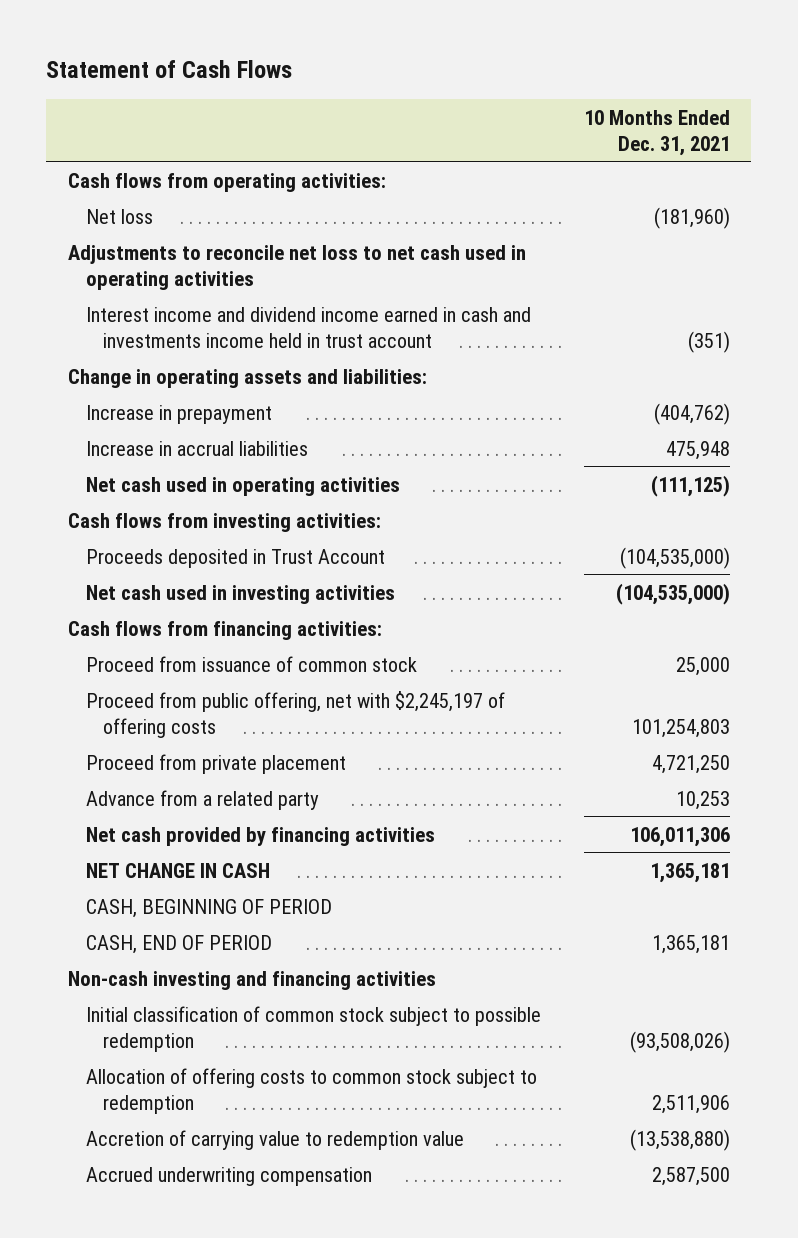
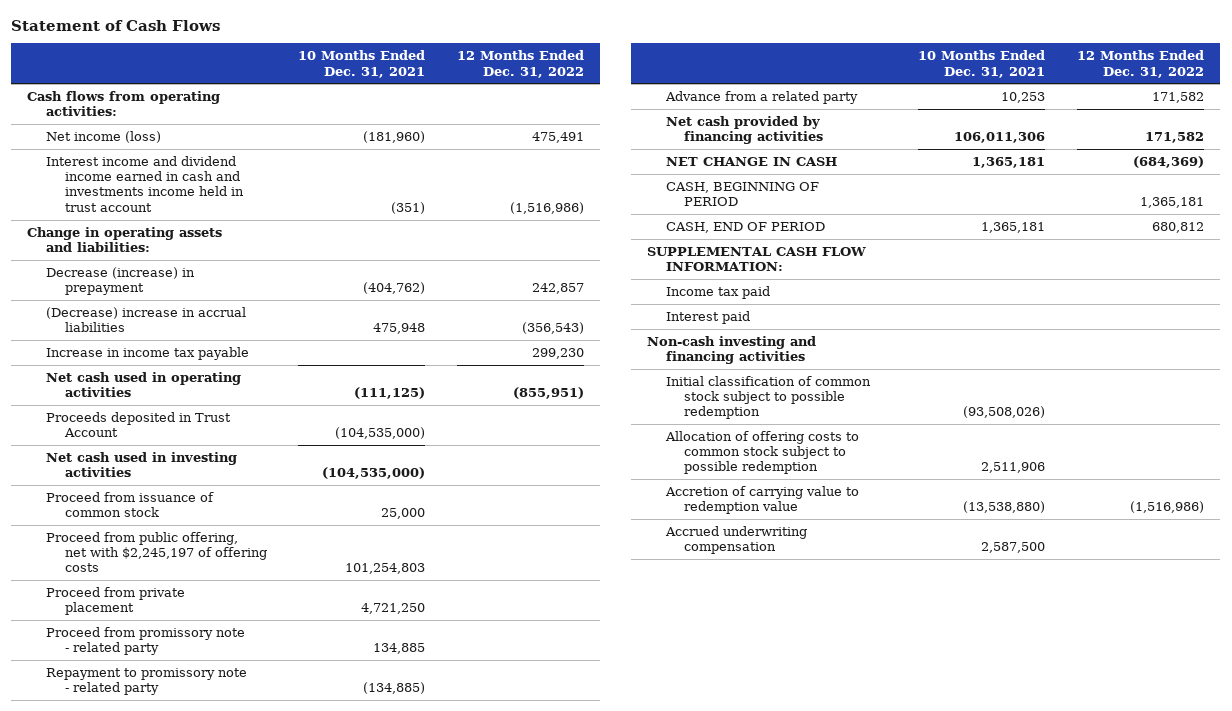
- | 10 Months Ended Dec. 31, 2021
+ | 10 Months Ended Dec. 31, 2021 | 12 Months Ended Dec. 31, 2022
- Net loss | (181,960)
- Adjustments to reconcile net loss to net cash used in operating activities
+ Net income (loss) | (181,960) | 475,491
- Increase in prepayment | (404,762)
- Increase in accrual liabilities | 475,948
+ Decrease (increase) in prepayment | (404,762) | 242,857
+ (Decrease) increase in accrual liabilities | 475,948 | (356,543)
+ Increase in income tax payable | | 299,230
- Cash flows from investing activities:
- Cash flows from financing activities:
+ Proceed from promissory note - related party | 134,885 |
+ Repayment to promissory note - related party | (134,885) |
+ SUPPLEMENTAL CASH FLOW INFORMATION:
+ Income tax paid
+ Interest paid
- Allocation of offering costs to common stock subject to redemption | 2,511,906
+ Allocation of offering costs to common stock subject to possible redemption | 2,511,906 |

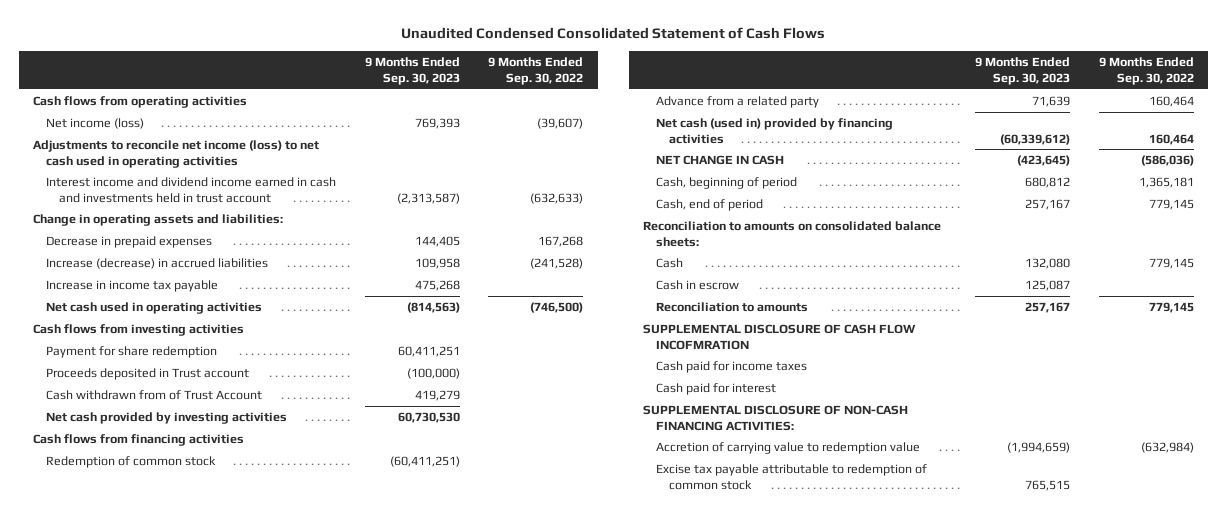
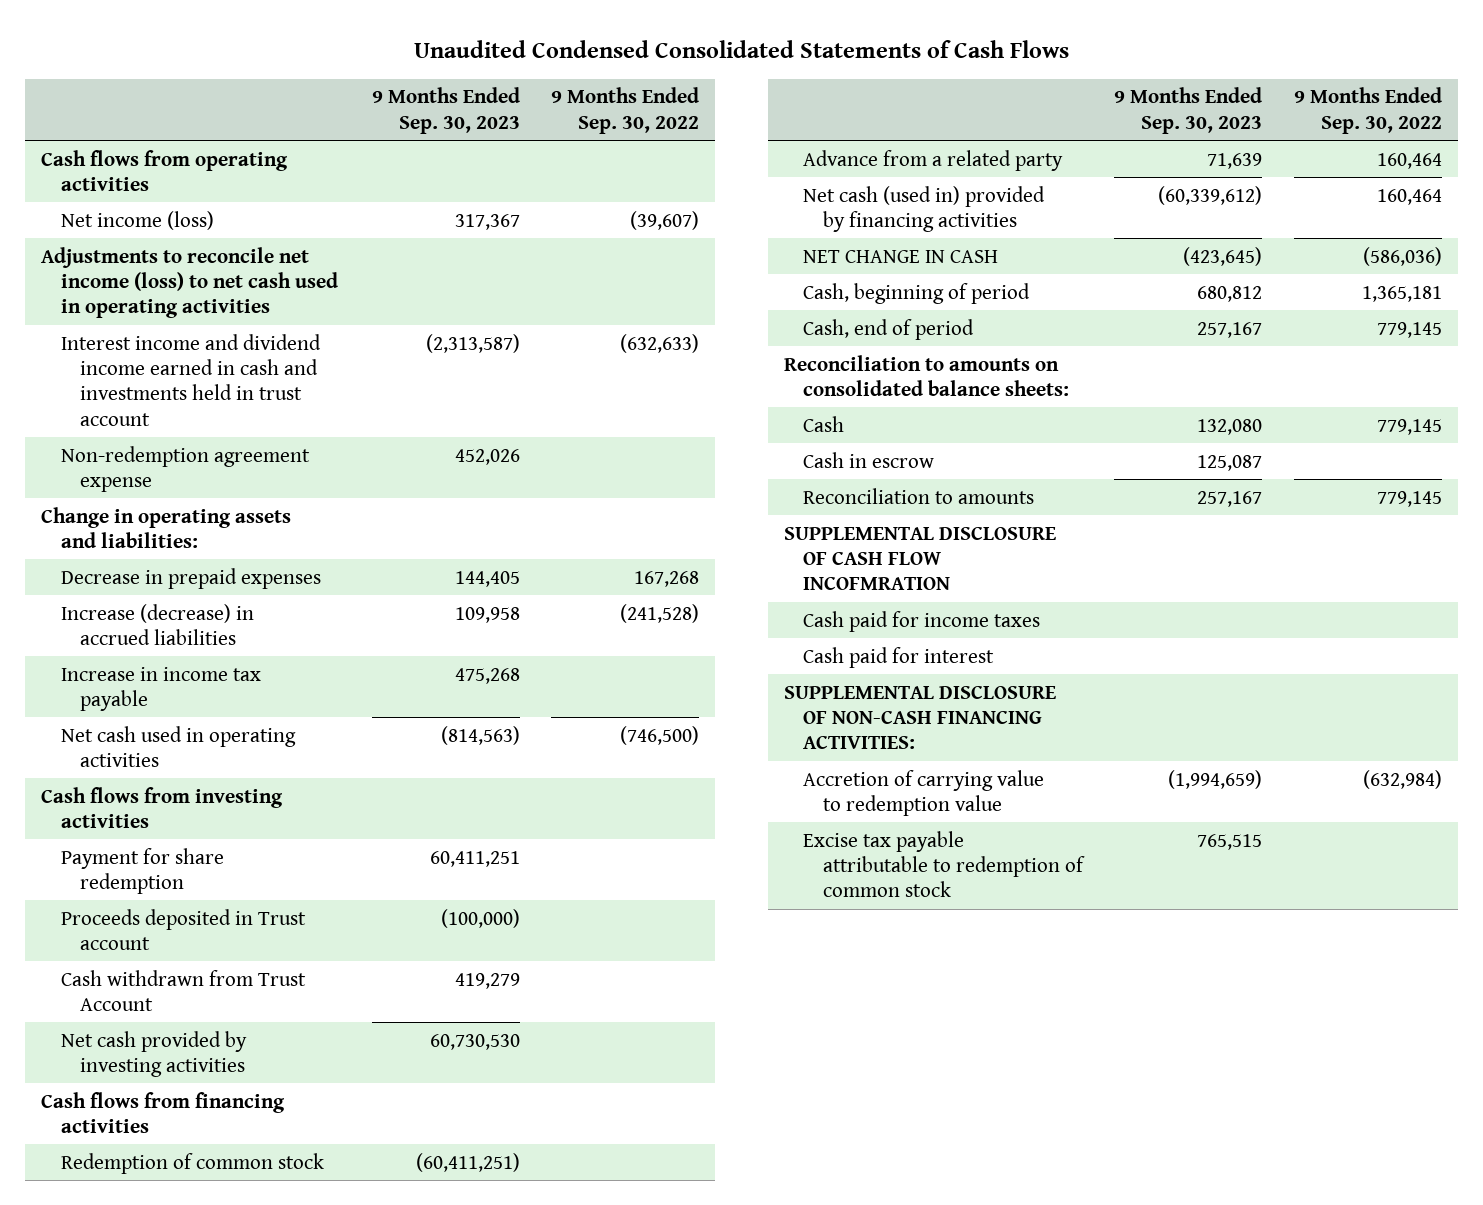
- Unaudited Condensed Consolidated Statement of Cash Flows
+ Unaudited Condensed Consolidated Statements of Cash Flows
- Net income (loss) | 769,393 | (39,607)
+ Net income (loss) | 317,367 | (39,607)
+ Non-redemption agreement expense | 452,026 |
- Cash withdrawn from of Trust Account | 419,279 |
+ Cash withdrawn from Trust Account | 419,279 |

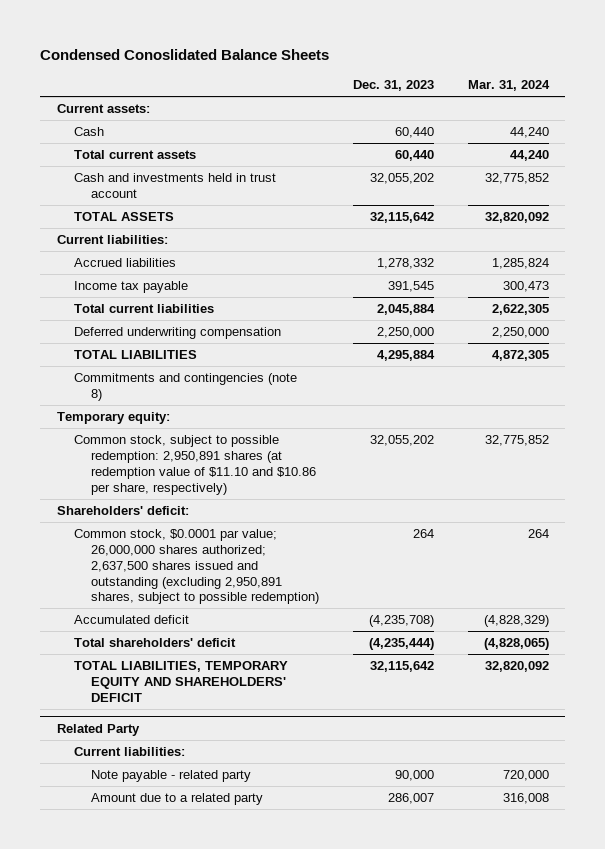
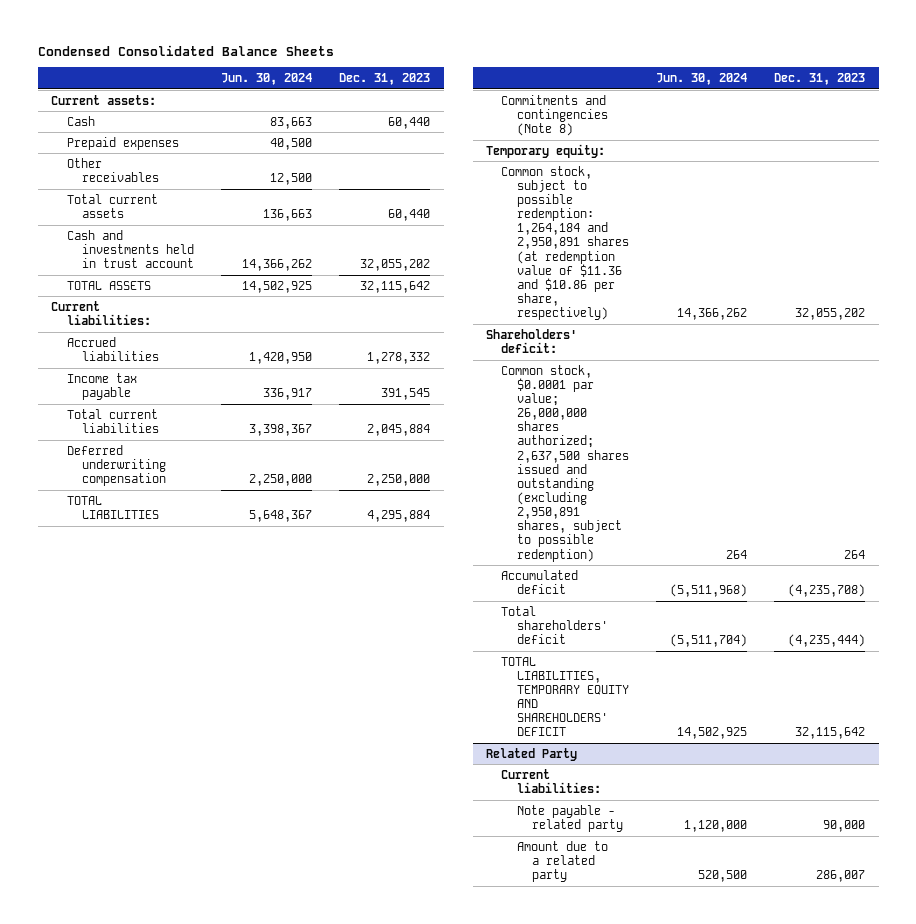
- Condensed Conoslidated Balance Sheets
+ Condensed Consolidated Balance Sheets
- | Dec. 31, 2023 | Mar. 31, 2024
+ | Jun. 30, 2024 | Dec. 31, 2023
+ Prepaid expenses | 40,500 |
+ Other receivables | 12,500 |
- Commitments and contingencies (note 8)
+ Commitments and contingencies (Note 8)
- Common stock, subject to possible redemption: 2,950,891 shares (at redemption value of $11.10 and $10.86 per share, respectively) | 32,055,202 | 32,775,852
+ Common stock, subject to possible redemption: 1,264,184 and 2,950,891 shares (at redemption value of $11.36 and $10.86 per share, respectively) | 14,366,262 | 32,055,202

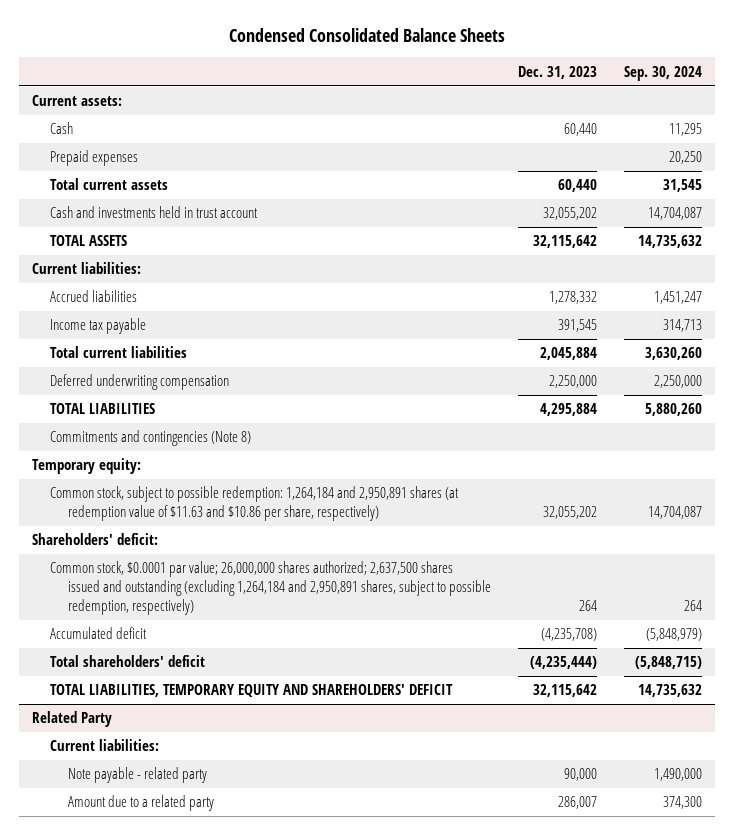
- | Jun. 30, 2024 | Dec. 31, 2023
+ | Dec. 31, 2023 | Sep. 30, 2024
- Other receivables | 12,500 |
- Common stock, subject to possible redemption: 1,264,184 and 2,950,891 shares (at redemption value of $11.36 and $10.86 per share, respectively) | 14,366,262 | 32,055,202
+ Common stock, subject to possible redemption: 1,264,184 and 2,950,891 shares (at redemption value of $11.63 and $10.86 per share, respectively) | 32,055,202 | 14,704,087
- Common stock, $0.0001 par value; 26,000,000 shares authorized; 2,637,500 shares issued and outstanding (excluding 2,950,891 shares, subject to possible redemption) | 264 | 264
+ Common stock, $0.0001 par value; 26,000,000 shares authorized; 2,637,500 shares issued and outstanding (excluding 1,264,184 and 2,950,891 shares, subject to possible redemption, respectively) | 264 | 264

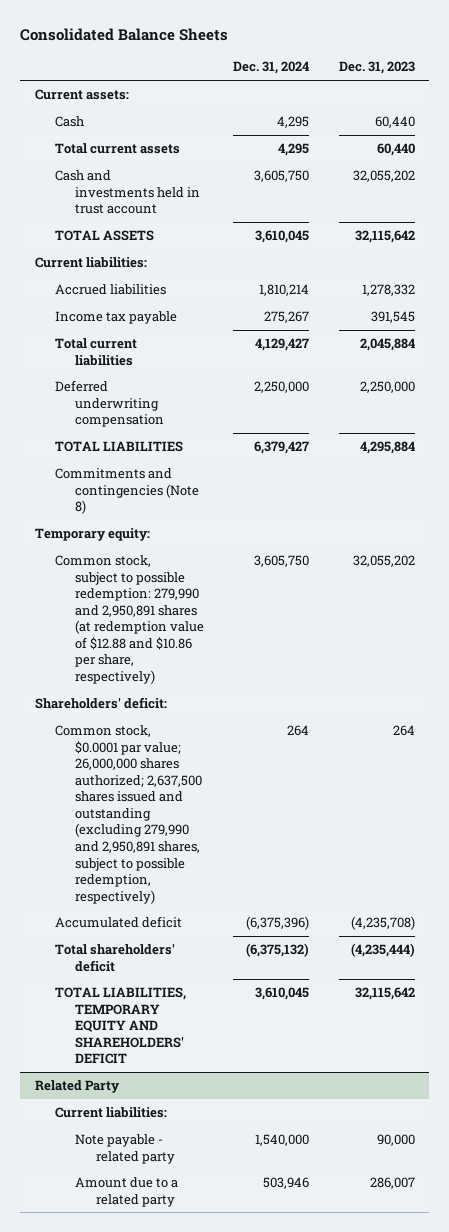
- Condensed Consolidated Balance Sheets
+ Consolidated Balance Sheets
- | Dec. 31, 2023 | Sep. 30, 2024
+ | Dec. 31, 2024 | Dec. 31, 2023
- Prepaid expenses | | 20,250
- Common stock, subject to possible redemption: 1,264,184 and 2,950,891 shares (at redemption value of $11.63 and $10.86 per share, respectively) | 32,055,202 | 14,704,087
+ Common stock, subject to possible redemption: 279,990 and 2,950,891 shares (at redemption value of $12.88 and $10.86 per share, respectively) | 3,605,750 | 32,055,202
- Common stock, $0.0001 par value; 26,000,000 shares authorized; 2,637,500 shares issued and outstanding (excluding 1,264,184 and 2,950,891 shares, subject to possible redemption, respectively) | 264 | 264
+ Common stock, $0.0001 par value; 26,000,000 shares authorized; 2,637,500 shares issued and outstanding (excluding 279,990 and 2,950,891 shares, subject to possible redemption, respectively) | 264 | 264

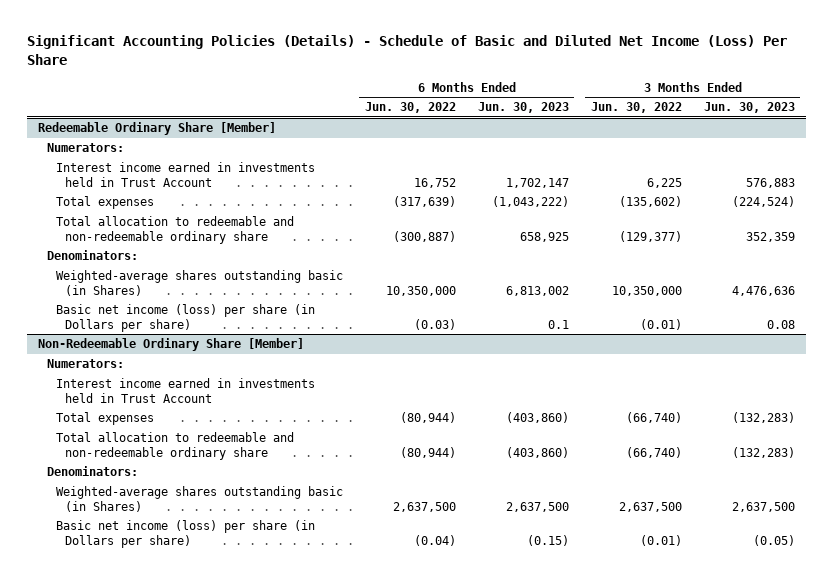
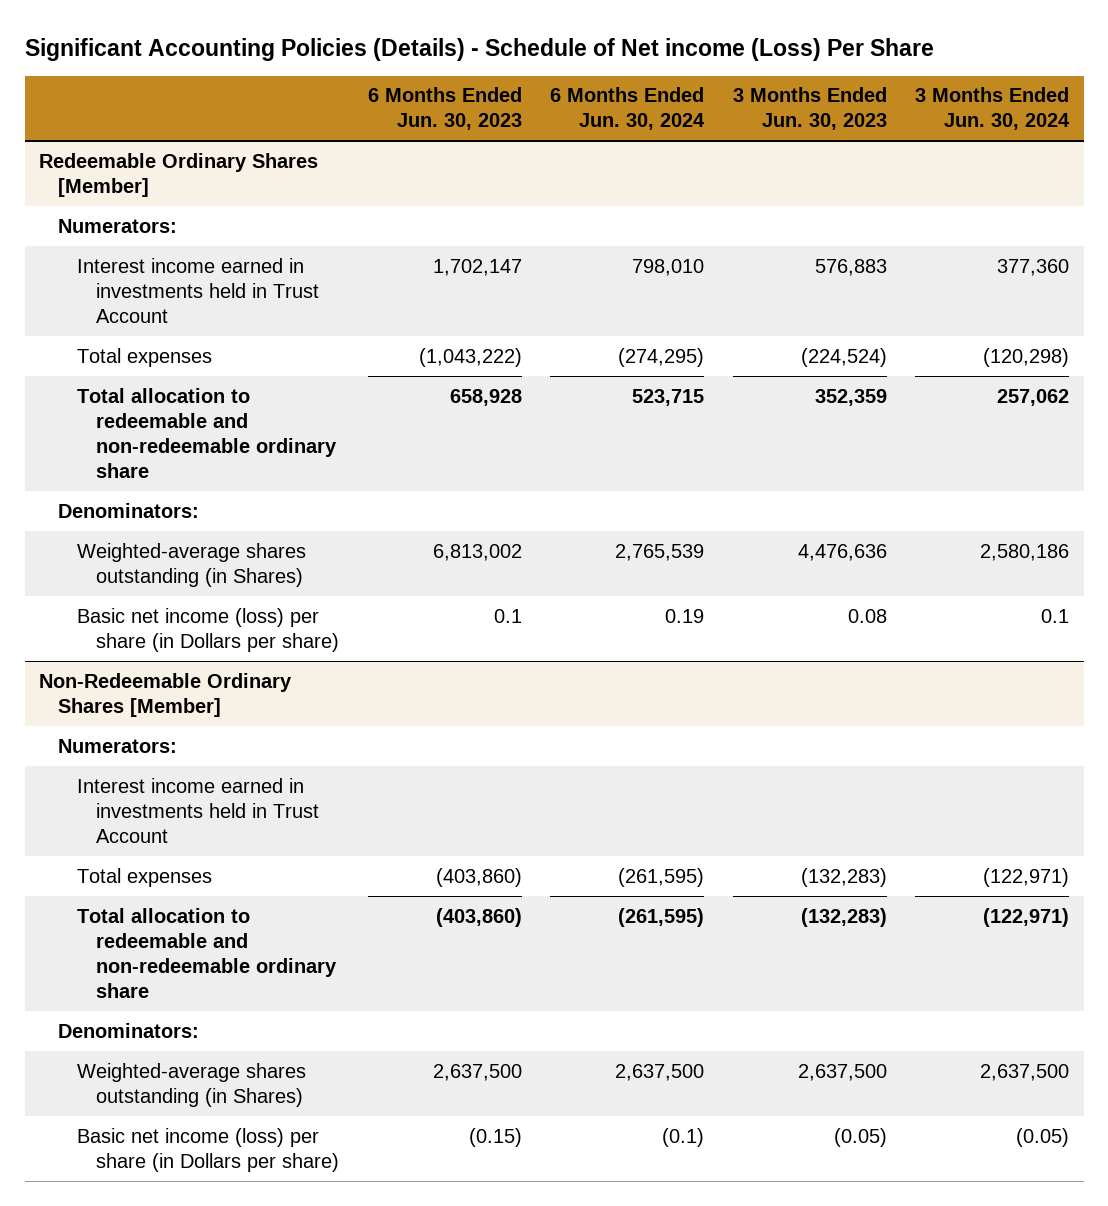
- Significant Accounting Policies (Details) - Schedule of Basic and Diluted Net Income (Loss) Per Share
+ Significant Accounting Policies (Details) - Schedule of Net income (Loss) Per Share
- | 6 Months Ended Jun. 30, 2022 | 6 Months Ended Jun. 30, 2023 | 3 Months Ended Jun. 30, 2022 | 3 Months Ended Jun. 30, 2023
+ | 6 Months Ended Jun. 30, 2023 | 6 Months Ended Jun. 30, 2024 | 3 Months Ended Jun. 30, 2023 | 3 Months Ended Jun. 30, 2024
- Redeemable Ordinary Share [Member]
+ Redeemable Ordinary Shares [Member]
- Total allocation to redeemable and non-redeemable ordinary share | (300,887) | 658,925 | (129,377) | 352,359
+ Total allocation to redeemable and non-redeemable ordinary share | 658,928 | 523,715 | 352,359 | 257,062
- Weighted-average shares outstanding basic (in Shares) | 10,350,000 | 6,813,002 | 10,350,000 | 4,476,636
+ Weighted-average shares outstanding (in Shares) | 6,813,002 | 2,765,539 | 4,476,636 | 2,580,186
- Non-Redeemable Ordinary Share [Member]
+ Non-Redeemable Ordinary Shares [Member]
- Weighted-average shares outstanding basic (in Shares) | 2,637,500 | 2,637,500 | 2,637,500 | 2,637,500
+ Weighted-average shares outstanding (in Shares) | 2,637,500 | 2,637,500 | 2,637,500 | 2,637,500

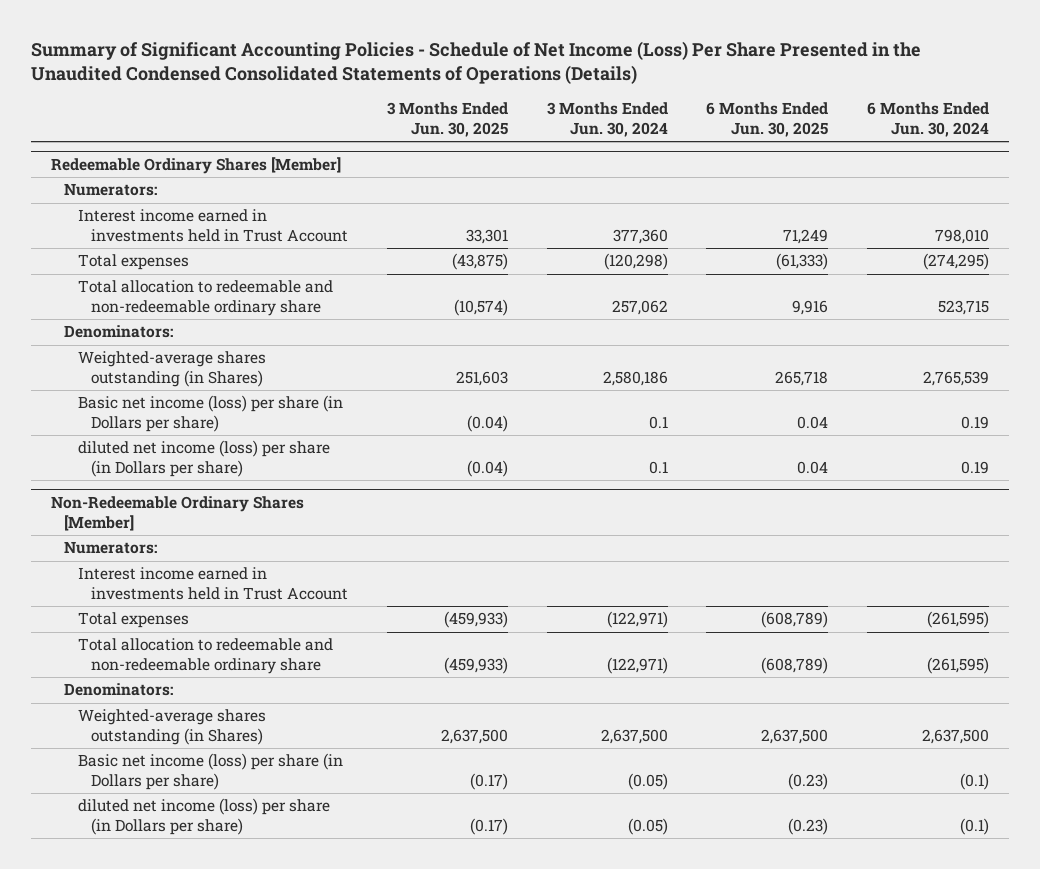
- Significant Accounting Policies (Details) - Schedule of Net income (Loss) Per Share
+ Summary of Significant Accounting Policies - Schedule of Net Income (Loss) Per Share Presented in the Unaudited Condensed Consolidated Statements of Operations (Details)
- | 6 Months Ended Jun. 30, 2023 | 6 Months Ended Jun. 30, 2024 | 3 Months Ended Jun. 30, 2023 | 3 Months Ended Jun. 30, 2024
+ | 3 Months Ended Jun. 30, 2025 | 3 Months Ended Jun. 30, 2024 | 6 Months Ended Jun. 30, 2025 | 6 Months Ended Jun. 30, 2024
@ Redeemable Ordinary Shares [Member]
+ diluted net income (loss) per share (in Dollars per share) | (0.04) | 0.1 | 0.04 | 0.19
@ Non-Redeemable Ordinary Shares [Member]
+ diluted net income (loss) per share (in Dollars per share) | (0.17) | (0.05) | (0.23) | (0.1)

